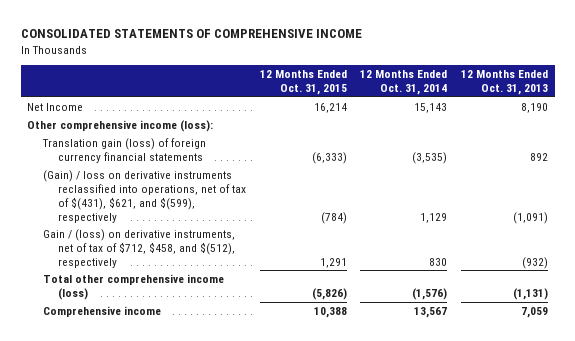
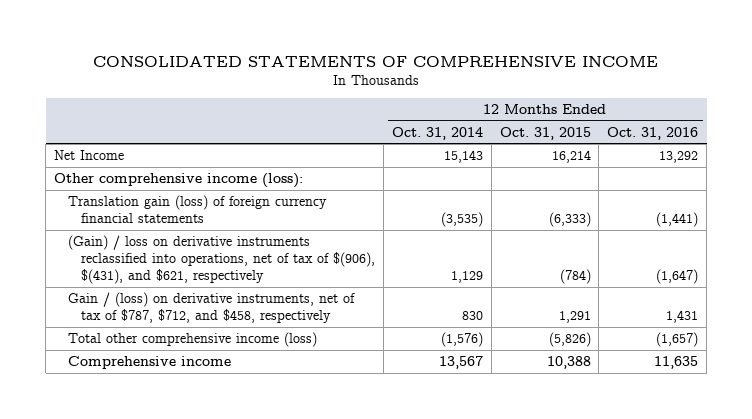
- | 12 Months Ended Oct. 31, 2015 | 12 Months Ended Oct. 31, 2014 | 12 Months Ended Oct. 31, 2013
+ | 12 Months Ended Oct. 31, 2014 | 12 Months Ended Oct. 31, 2015 | 12 Months Ended Oct. 31, 2016
- (Gain) / loss on derivative instruments reclassified into operations, net of tax of $(431), $621, and $(599), respectively | (784) | 1,129 | (1,091)
- Gain / (loss) on derivative instruments, net of tax of $712, $458, and $(512), respectively | 1,291 | 830 | (932)
+ (Gain) / loss on derivative instruments reclassified into operations, net of tax of $(906), $(431), and $621, respectively | 1,129 | (784) | (1,647)
+ Gain / (loss) on derivative instruments, net of tax of $787, $712, and $458, respectively | 830 | 1,291 | 1,431

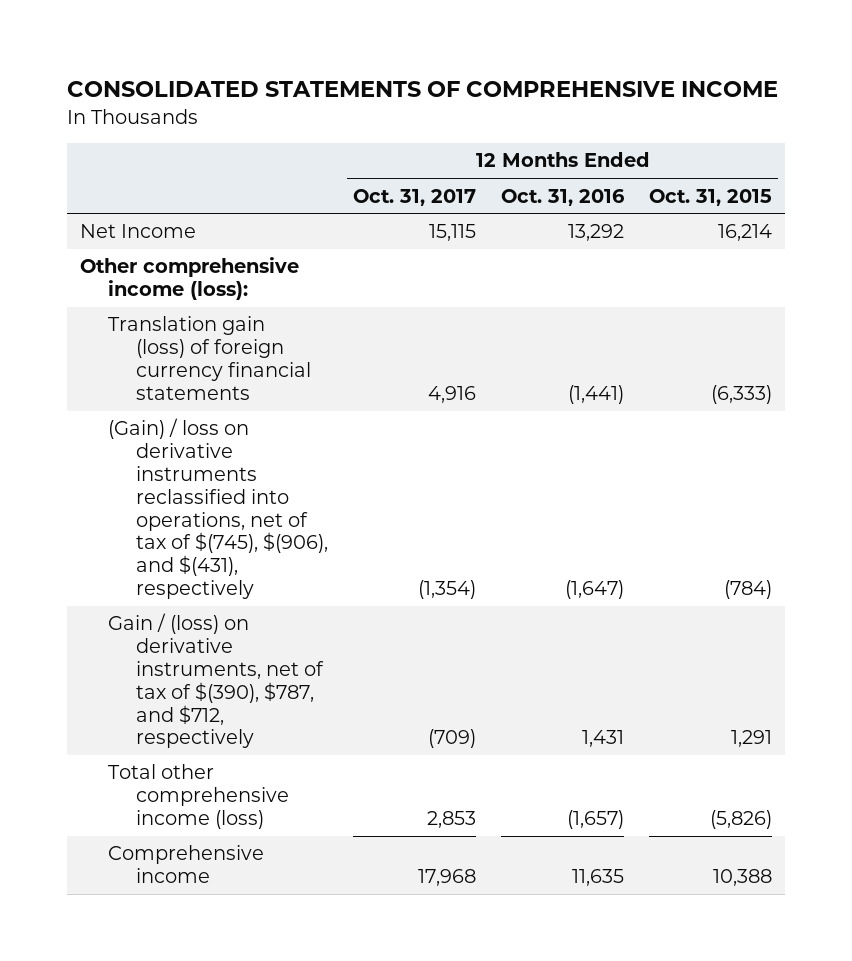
- | 12 Months Ended Oct. 31, 2014 | 12 Months Ended Oct. 31, 2015 | 12 Months Ended Oct. 31, 2016
+ | 12 Months Ended Oct. 31, 2017 | 12 Months Ended Oct. 31, 2016 | 12 Months Ended Oct. 31, 2015
- (Gain) / loss on derivative instruments reclassified into operations, net of tax of $(906), $(431), and $621, respectively | 1,129 | (784) | (1,647)
- Gain / (loss) on derivative instruments, net of tax of $787, $712, and $458, respectively | 830 | 1,291 | 1,431
+ (Gain) / loss on derivative instruments reclassified into operations, net of tax of $(745), $(906), and $(431), respectively | (1,354) | (1,647) | (784)
+ Gain / (loss) on derivative instruments, net of tax of $(390), $787, and $712, respectively | (709) | 1,431 | 1,291

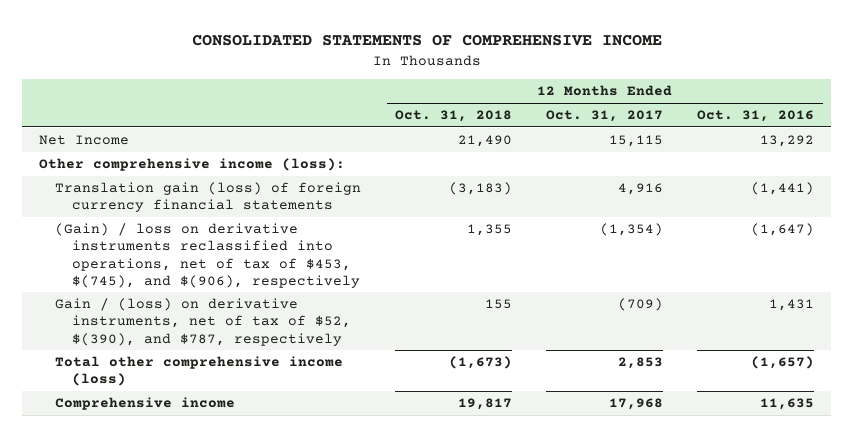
- | 12 Months Ended Oct. 31, 2017 | 12 Months Ended Oct. 31, 2016 | 12 Months Ended Oct. 31, 2015
+ | 12 Months Ended Oct. 31, 2018 | 12 Months Ended Oct. 31, 2017 | 12 Months Ended Oct. 31, 2016
- (Gain) / loss on derivative instruments reclassified into operations, net of tax of $(745), $(906), and $(431), respectively | (1,354) | (1,647) | (784)
- Gain / (loss) on derivative instruments, net of tax of $(390), $787, and $712, respectively | (709) | 1,431 | 1,291
+ (Gain) / loss on derivative instruments reclassified into operations, net of tax of $453, $(745), and $(906), respectively | 1,355 | (1,354) | (1,647)
+ Gain / (loss) on derivative instruments, net of tax of $52, $(390), and $787, respectively | 155 | (709) | 1,431

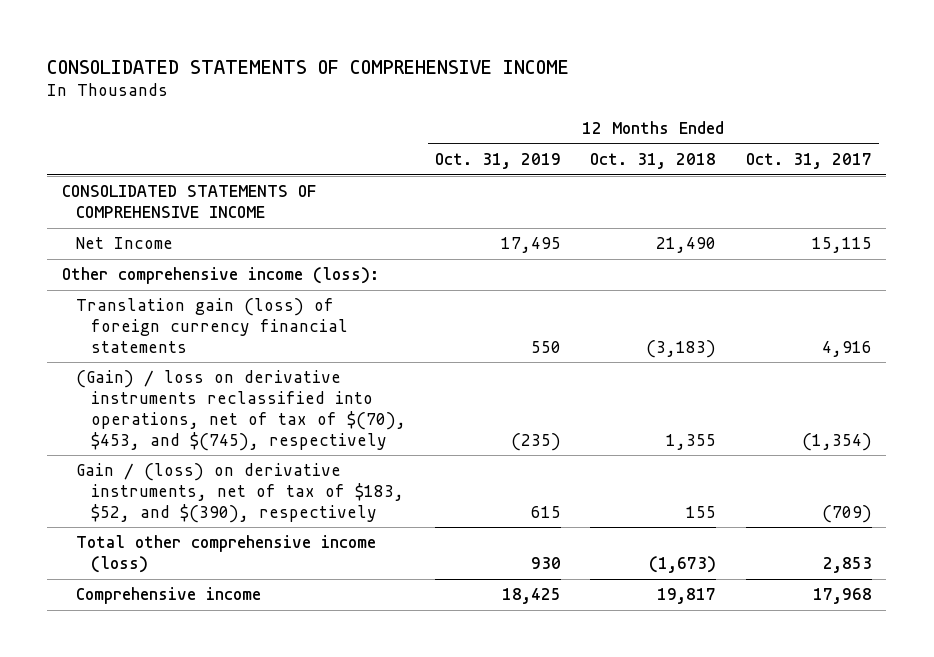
- | 12 Months Ended Oct. 31, 2018 | 12 Months Ended Oct. 31, 2017 | 12 Months Ended Oct. 31, 2016
+ | 12 Months Ended Oct. 31, 2019 | 12 Months Ended Oct. 31, 2018 | 12 Months Ended Oct. 31, 2017
+ CONSOLIDATED STATEMENTS OF COMPREHENSIVE INCOME
- (Gain) / loss on derivative instruments reclassified into operations, net of tax of $453, $(745), and $(906), respectively | 1,355 | (1,354) | (1,647)
- Gain / (loss) on derivative instruments, net of tax of $52, $(390), and $787, respectively | 155 | (709) | 1,431
+ (Gain) / loss on derivative instruments reclassified into operations, net of tax of $(70), $453, and $(745), respectively | (235) | 1,355 | (1,354)
+ Gain / (loss) on derivative instruments, net of tax of $183, $52, and $(390), respectively | 615 | 155 | (709)

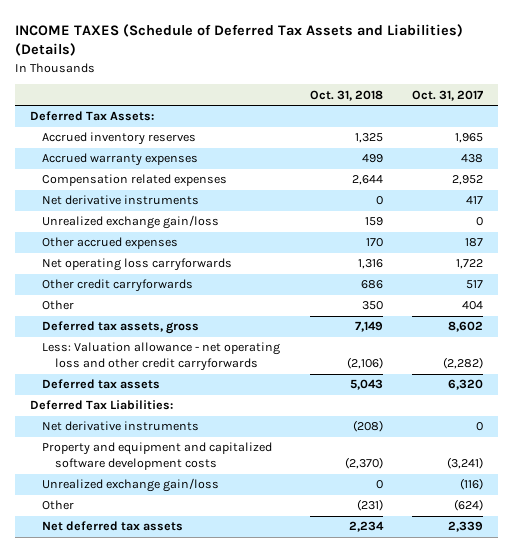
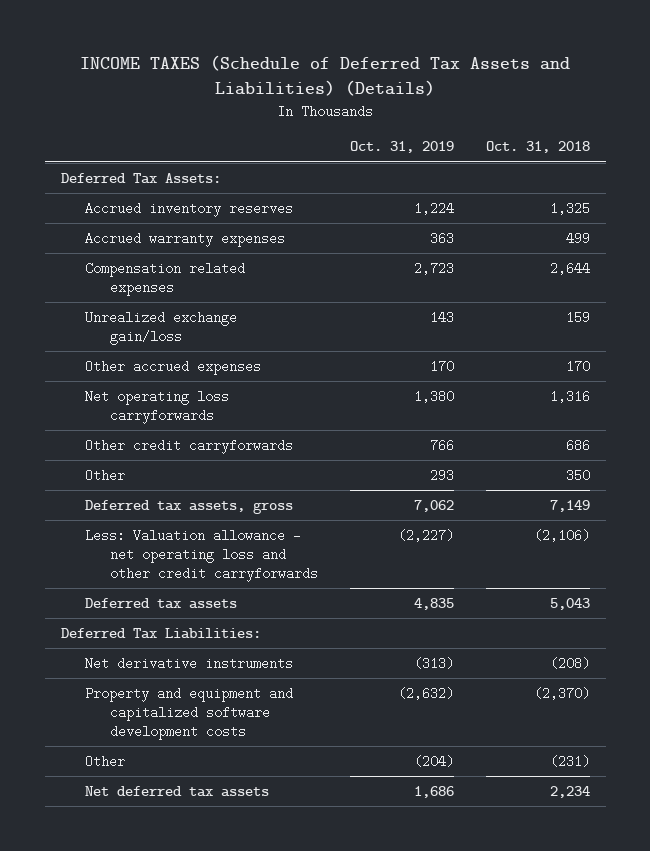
- | Oct. 31, 2018 | Oct. 31, 2017
+ | Oct. 31, 2019 | Oct. 31, 2018
- Net derivative instruments | 0 | 417
- Unrealized exchange gain/loss | 0 | (116)

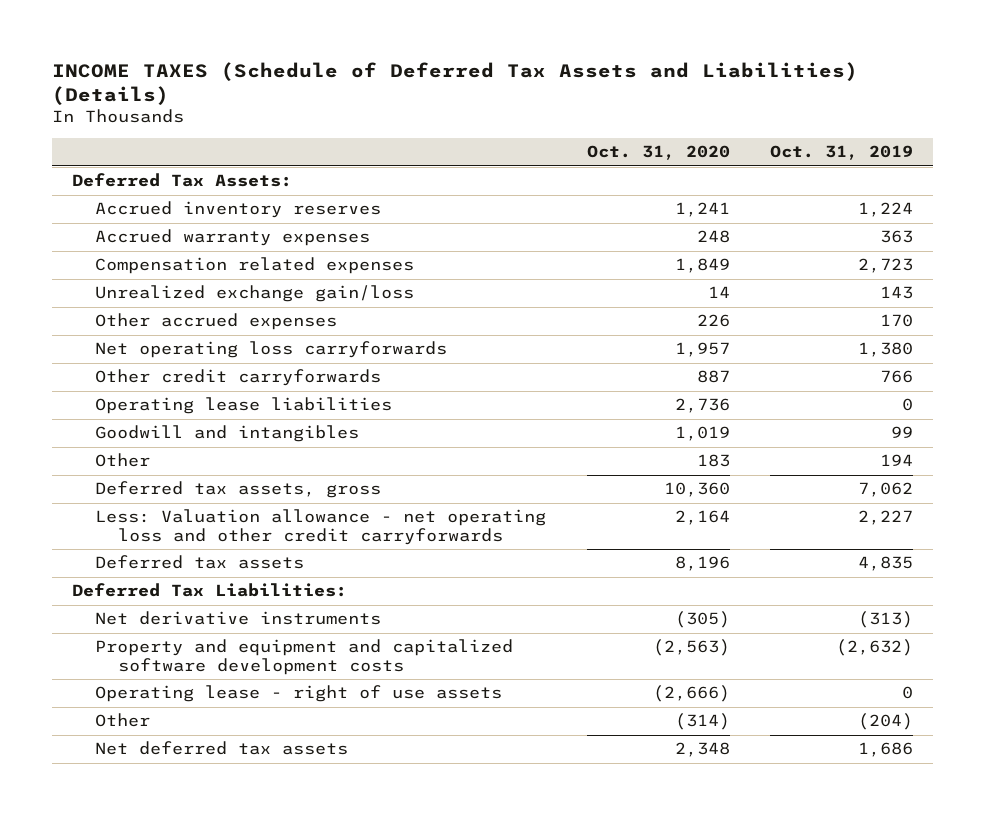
- | Oct. 31, 2019 | Oct. 31, 2018
+ | Oct. 31, 2020 | Oct. 31, 2019
- Other | 293 | 350
+ Operating lease liabilities | 2,736 | 0
+ Goodwill and intangibles | 1,019 | 99
+ Other | 183 | 194
- Less: Valuation allowance - net operating loss and other credit carryforwards | (2,227) | (2,106)
+ Less: Valuation allowance - net operating loss and other credit carryforwards | 2,164 | 2,227
+ Operating lease - right of use assets | (2,666) | 0

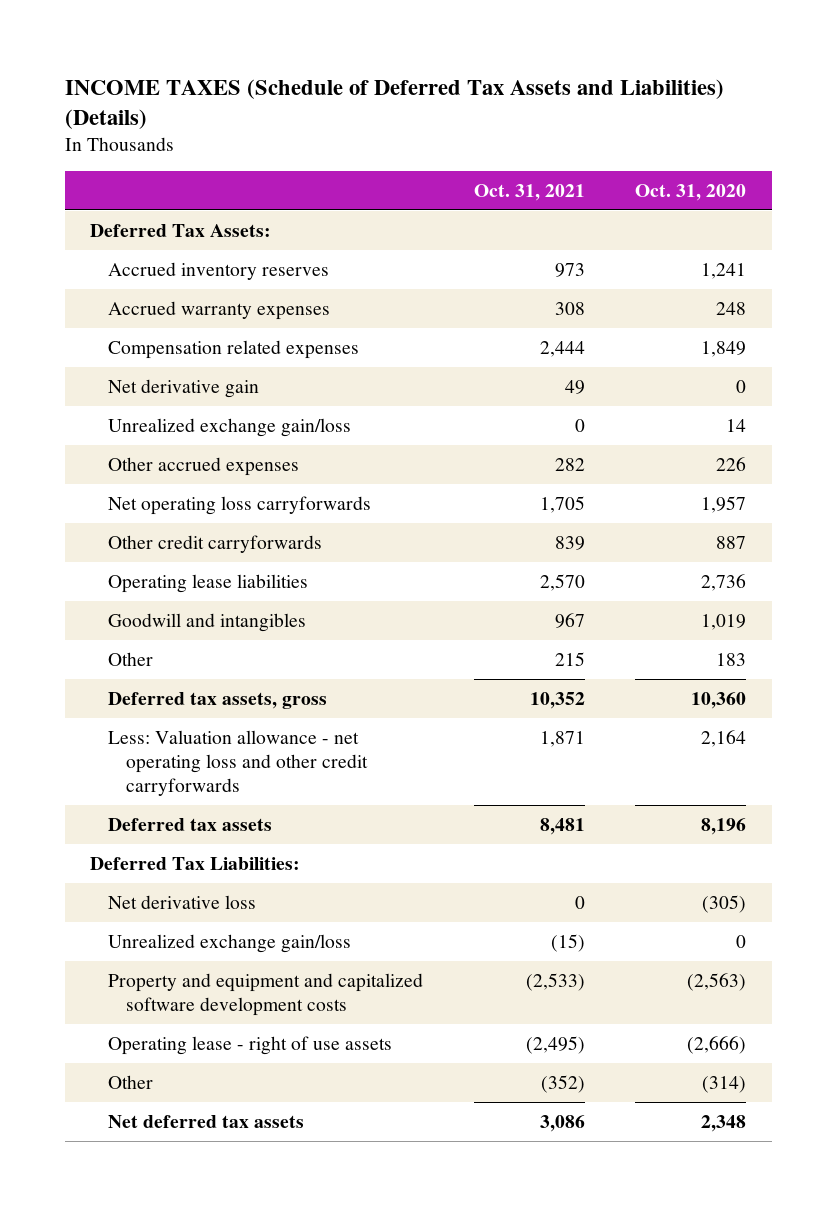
- | Oct. 31, 2020 | Oct. 31, 2019
+ | Oct. 31, 2021 | Oct. 31, 2020
+ Net derivative gain | 49 | 0
- Net derivative instruments | (305) | (313)
+ Net derivative loss | 0 | (305)
+ Unrealized exchange gain/loss | (15) | 0

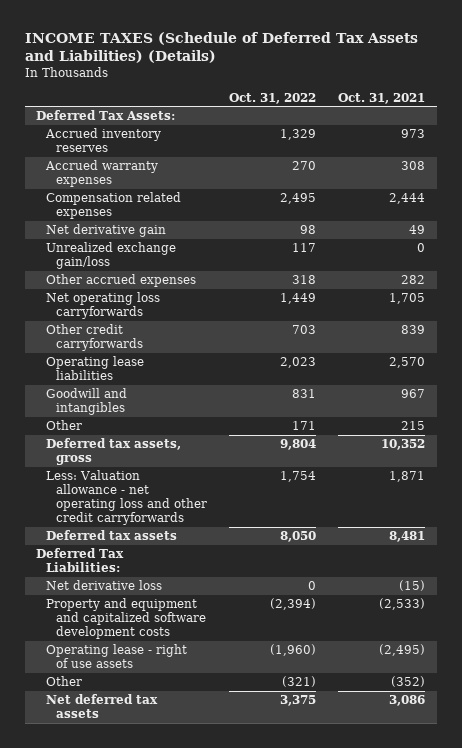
- | Oct. 31, 2021 | Oct. 31, 2020
+ | Oct. 31, 2022 | Oct. 31, 2021
- Net derivative loss | 0 | (305)
- Unrealized exchange gain/loss | (15) | 0
+ Net derivative loss | 0 | (15)

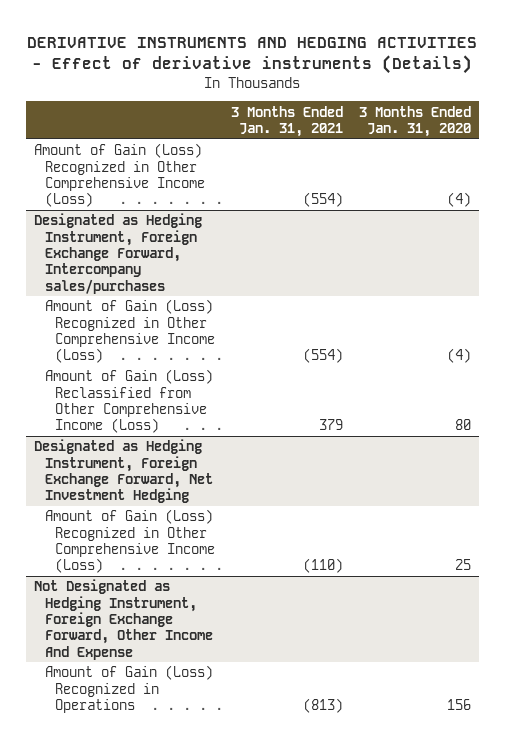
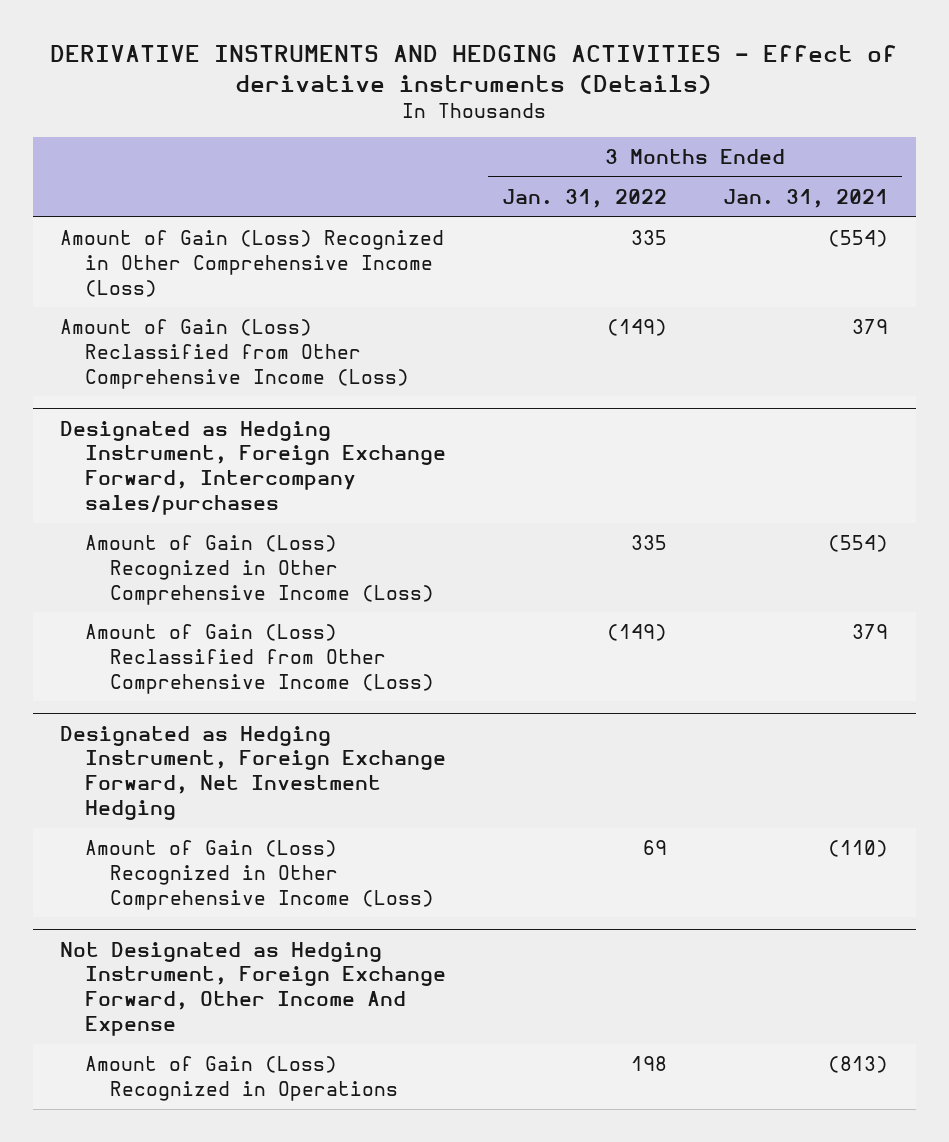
- | 3 Months Ended Jan. 31, 2021 | 3 Months Ended Jan. 31, 2020
+ | 3 Months Ended Jan. 31, 2022 | 3 Months Ended Jan. 31, 2021
+ Amount of Gain (Loss) Reclassified from Other Comprehensive Income (Loss) | (149) | 379

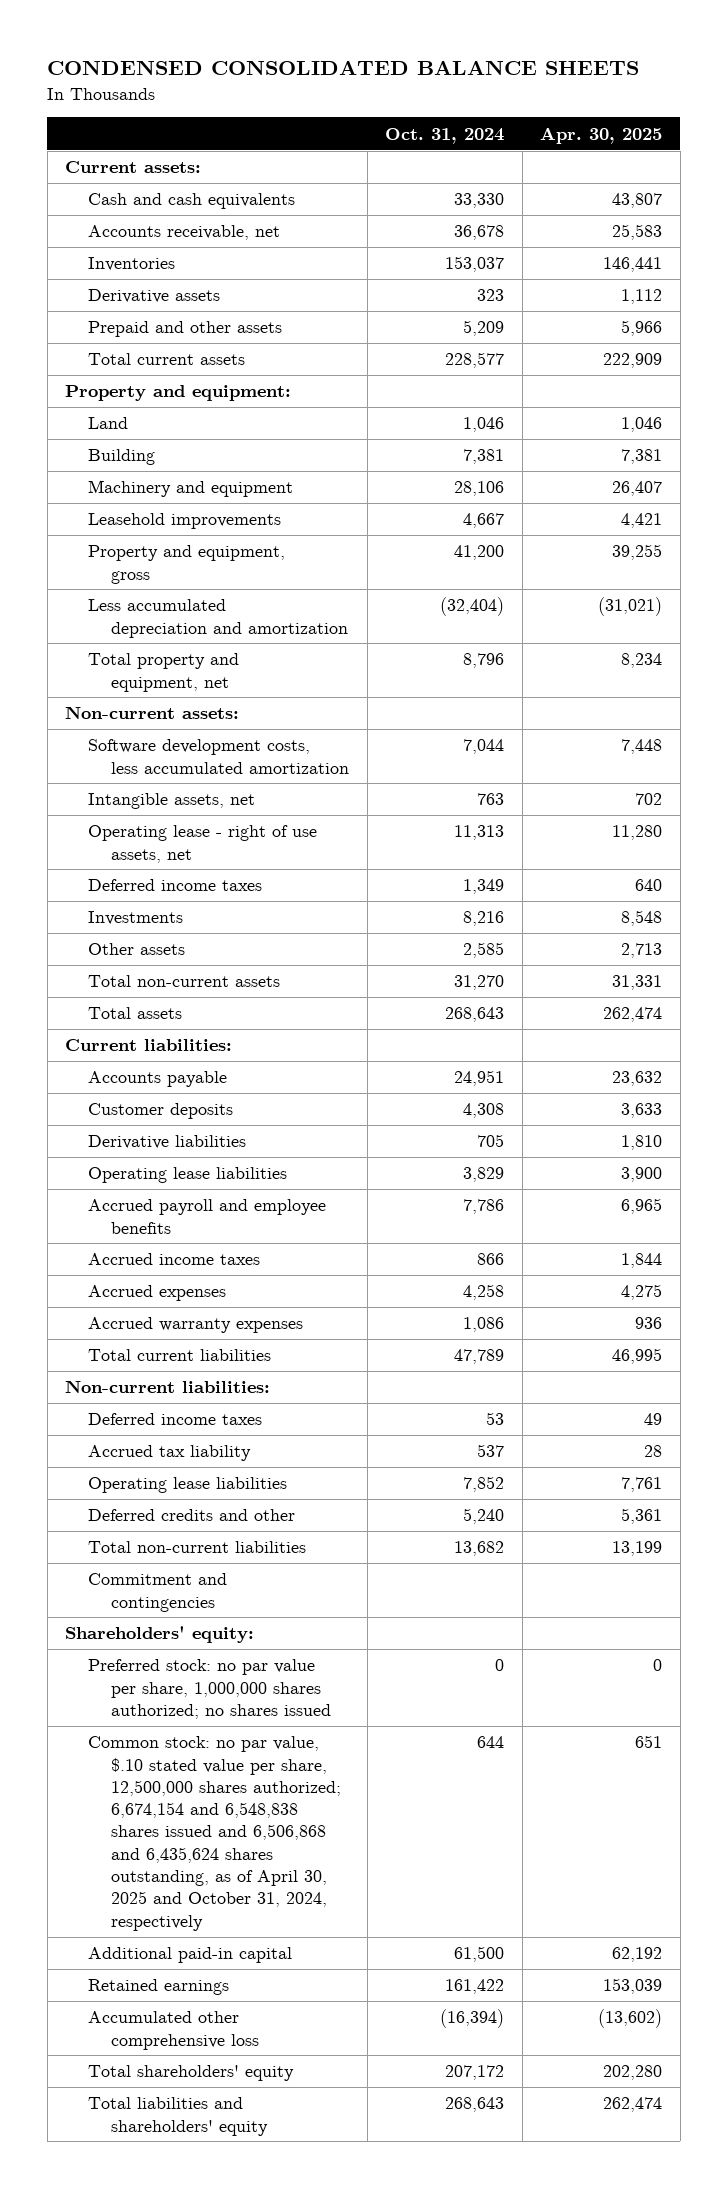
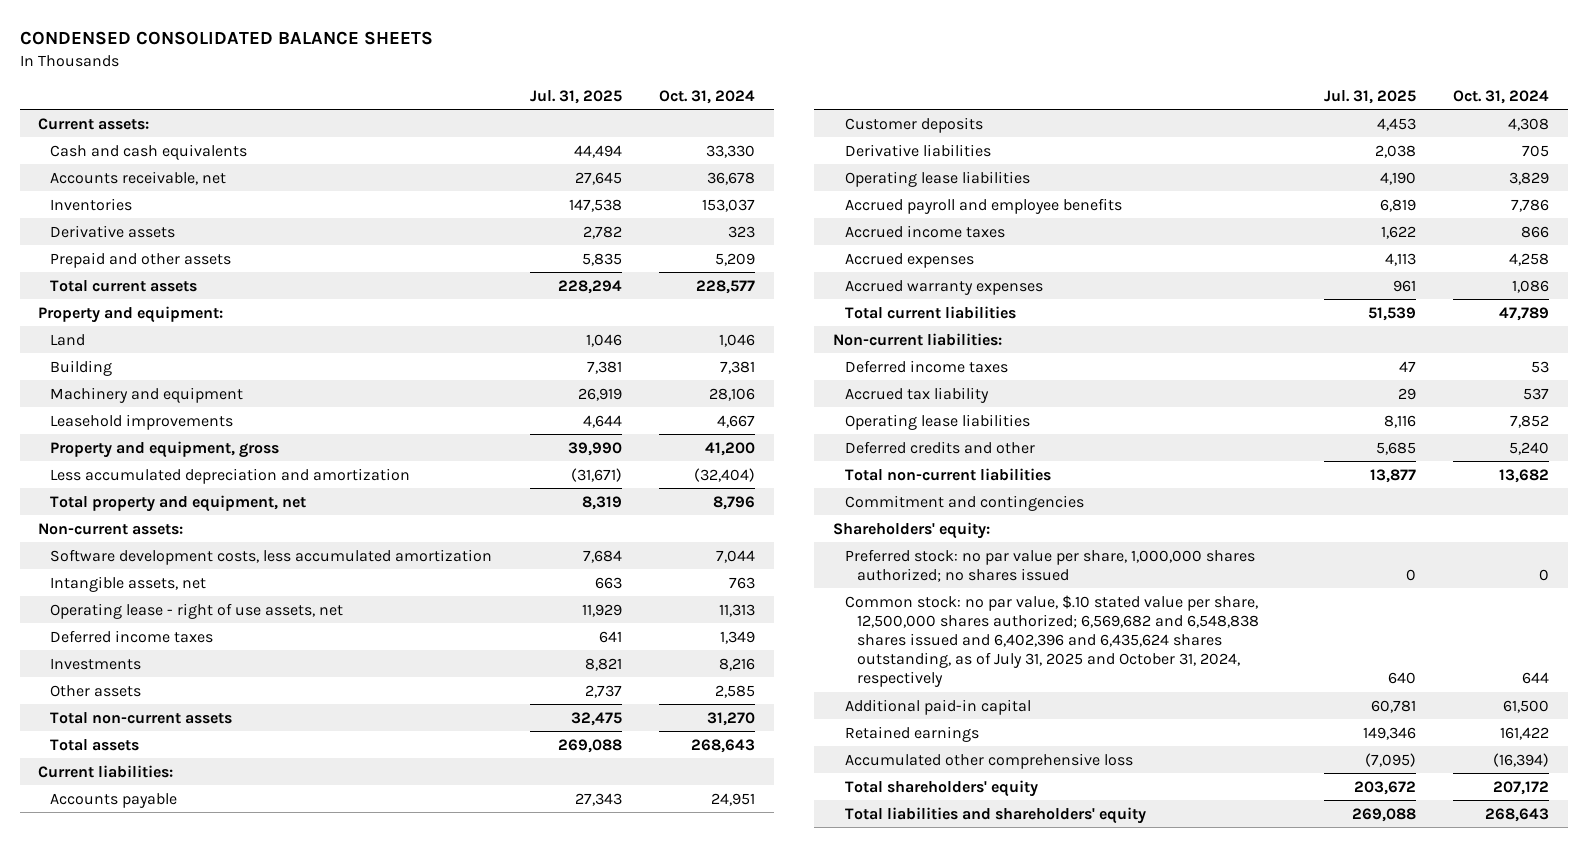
- | Oct. 31, 2024 | Apr. 30, 2025
+ | Jul. 31, 2025 | Oct. 31, 2024
- Common stock: no par value, $.10 stated value per share, 12,500,000 shares authorized; 6,674,154 and 6,548,838 shares issued and 6,506,868 and 6,435,624 shares outstanding, as of April 30, 2025 and October 31, 2024, respectively | 644 | 651
+ Common stock: no par value, $.10 stated value per share, 12,500,000 shares authorized; 6,569,682 and 6,548,838 shares issued and 6,402,396 and 6,435,624 shares outstanding, as of July 31, 2025 and October 31, 2024, respectively | 640 | 644

